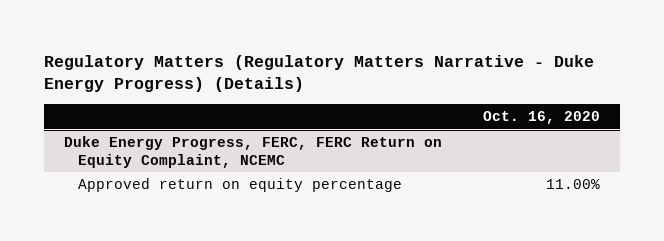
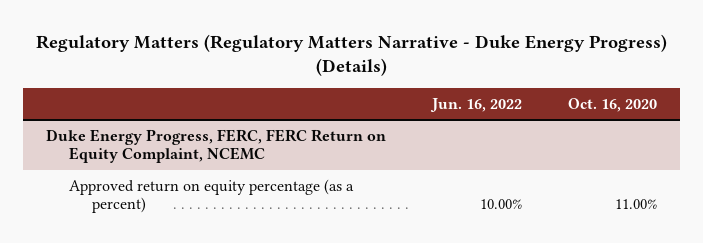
- | Oct. 16, 2020
+ | Jun. 16, 2022 | Oct. 16, 2020
@ Duke Energy Progress, FERC, FERC Return on Equity Complaint, NCEMC
- Approved return on equity percentage | 11.00%
+ Approved return on equity percentage (as a percent) | 10.00% | 11.00%

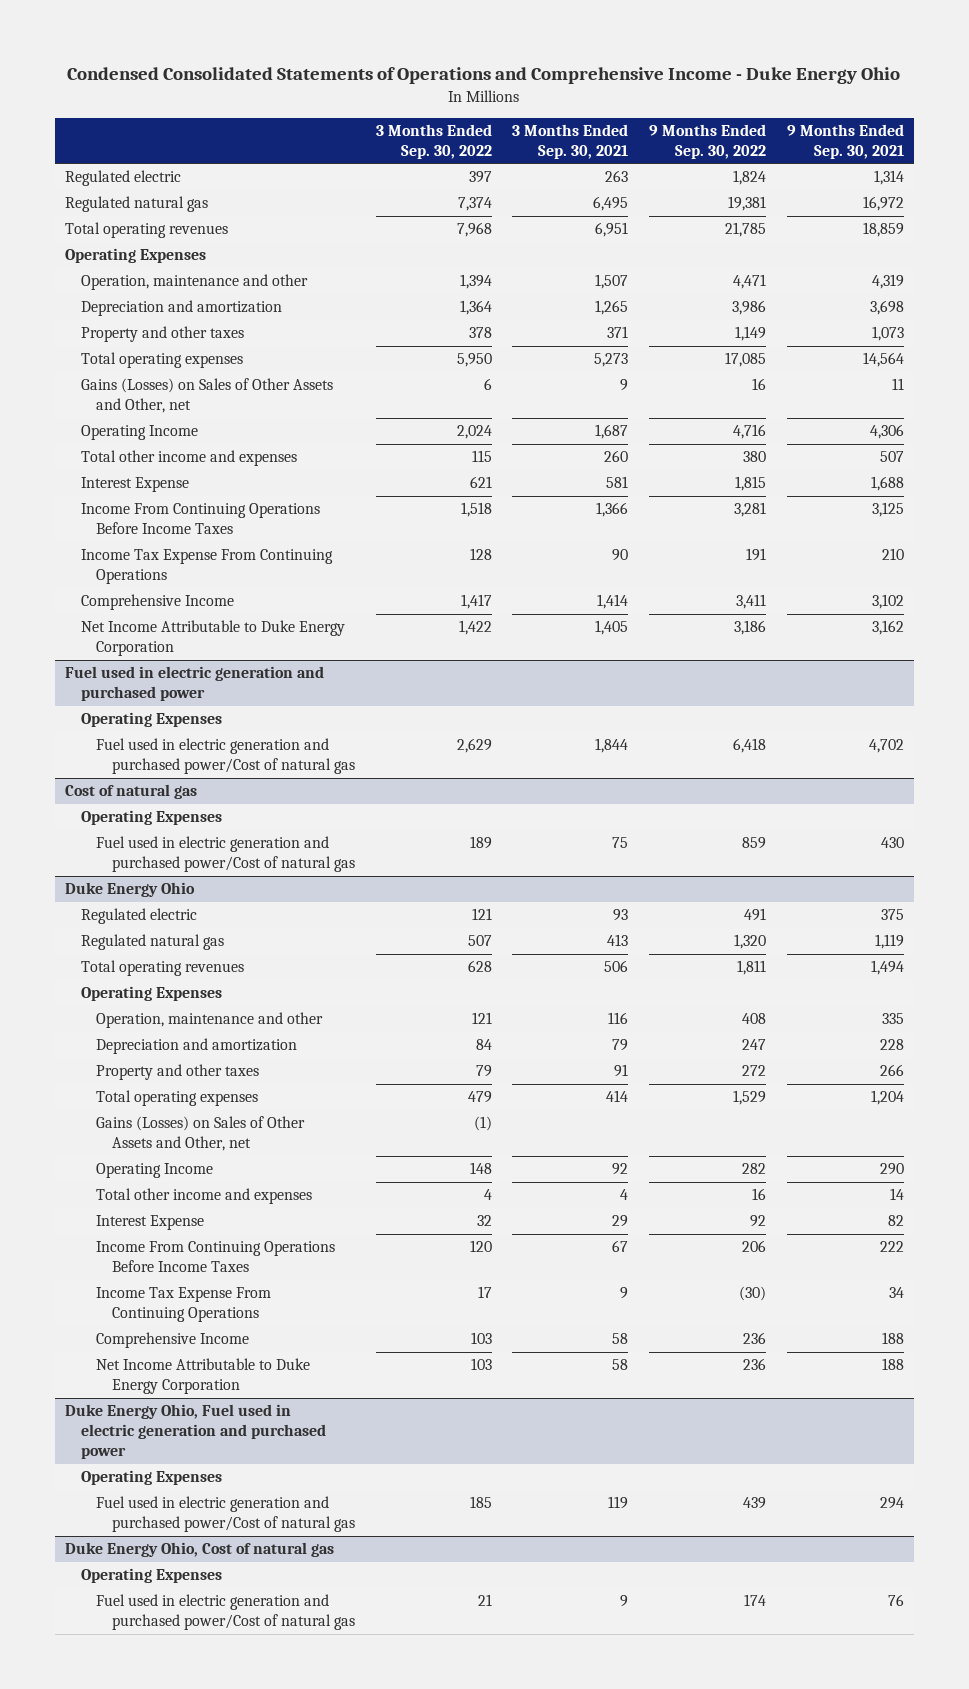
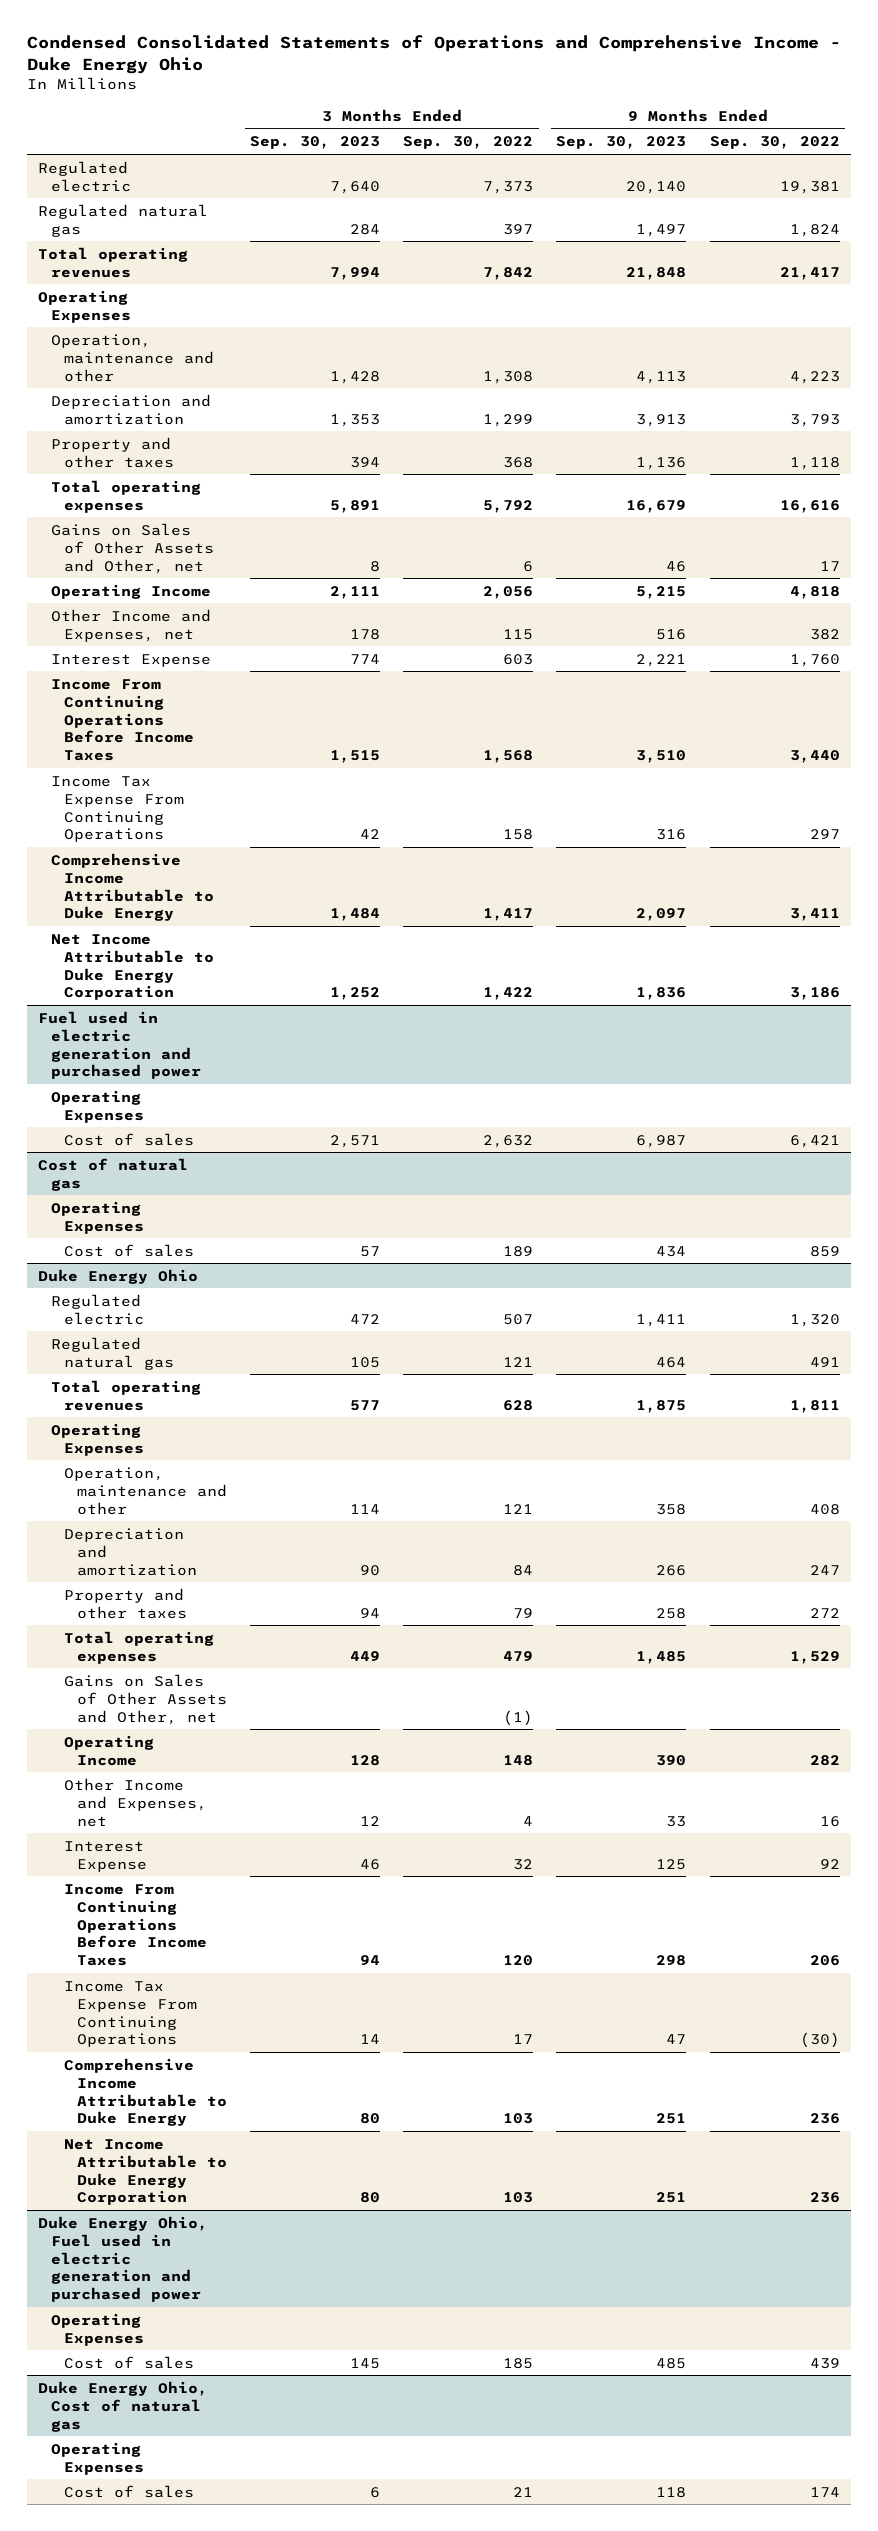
- | 3 Months Ended Sep. 30, 2022 | 3 Months Ended Sep. 30, 2021 | 9 Months Ended Sep. 30, 2022 | 9 Months Ended Sep. 30, 2021
+ | 3 Months Ended Sep. 30, 2023 | 3 Months Ended Sep. 30, 2022 | 9 Months Ended Sep. 30, 2023 | 9 Months Ended Sep. 30, 2022
- Regulated electric | 397 | 263 | 1,824 | 1,314
- Regulated natural gas | 7,374 | 6,495 | 19,381 | 16,972
- Total operating revenues | 7,968 | 6,951 | 21,785 | 18,859
+ Regulated electric | 7,640 | 7,373 | 20,140 | 19,381
+ Regulated natural gas | 284 | 397 | 1,497 | 1,824
+ Total operating revenues | 7,994 | 7,842 | 21,848 | 21,417
- Operation, maintenance and other | 1,394 | 1,507 | 4,471 | 4,319
- Depreciation and amortization | 1,364 | 1,265 | 3,986 | 3,698
- Property and other taxes | 378 | 371 | 1,149 | 1,073
- Total operating expenses | 5,950 | 5,273 | 17,085 | 14,564
- Gains (Losses) on Sales of Other Assets and Other, net | 6 | 9 | 16 | 11
- Operating Income | 2,024 | 1,687 | 4,716 | 4,306
- Total other income and expenses | 115 | 260 | 380 | 507
- Interest Expense | 621 | 581 | 1,815 | 1,688
- Income From Continuing Operations Before Income Taxes | 1,518 | 1,366 | 3,281 | 3,125
- Income Tax Expense From Continuing Operations | 128 | 90 | 191 | 210
- Comprehensive Income | 1,417 | 1,414 | 3,411 | 3,102
+ Operation, maintenance and other | 1,428 | 1,308 | 4,113 | 4,223
+ Depreciation and amortization | 1,353 | 1,299 | 3,913 | 3,793
+ Property and other taxes | 394 | 368 | 1,136 | 1,118
+ Total operating expenses | 5,891 | 5,792 | 16,679 | 16,616
+ Gains on Sales of Other Assets and Other, net | 8 | 6 | 46 | 17
+ Operating Income | 2,111 | 2,056 | 5,215 | 4,818
+ Other Income and Expenses, net | 178 | 115 | 516 | 382
+ Interest Expense | 774 | 603 | 2,221 | 1,760
+ Income From Continuing Operations Before Income Taxes | 1,515 | 1,568 | 3,510 | 3,440
+ Income Tax Expense From Continuing Operations | 42 | 158 | 316 | 297
+ Comprehensive Income Attributable to Duke Energy | 1,484 | 1,417 | 2,097 | 3,411
@ Fuel used in electric generation and purchased power
- Fuel used in electric generation and purchased power/Cost of natural gas | 2,629 | 1,844 | 6,418 | 4,702
+ Cost of sales | 2,571 | 2,632 | 6,987 | 6,421
@ Cost of natural gas
- Fuel used in electric generation and purchased power/Cost of natural gas | 189 | 75 | 859 | 430
+ Cost of sales | 57 | 189 | 434 | 859
@ Duke Energy Ohio
- Regulated electric | 121 | 93 | 491 | 375
- Regulated natural gas | 507 | 413 | 1,320 | 1,119
+ Regulated electric | 472 | 507 | 1,411 | 1,320
+ Regulated natural gas | 105 | 121 | 464 | 491
- Gains (Losses) on Sales of Other Assets and Other, net | (1) | | |
+ Gains on Sales of Other Assets and Other, net | | (1) | |
- Total other income and expenses | 4 | 4 | 16 | 14
+ Other Income and Expenses, net | 12 | 4 | 33 | 16
- Comprehensive Income | 103 | 58 | 236 | 188
+ Comprehensive Income Attributable to Duke Energy | 80 | 103 | 251 | 236
@ Duke Energy Ohio, Fuel used in electric generation and purchased power
- Fuel used in electric generation and purchased power/Cost of natural gas | 185 | 119 | 439 | 294
+ Cost of sales | 145 | 185 | 485 | 439
@ Duke Energy Ohio, Cost of natural gas
- Fuel used in electric generation and purchased power/Cost of natural gas | 21 | 9 | 174 | 76
+ Cost of sales | 6 | 21 | 118 | 174

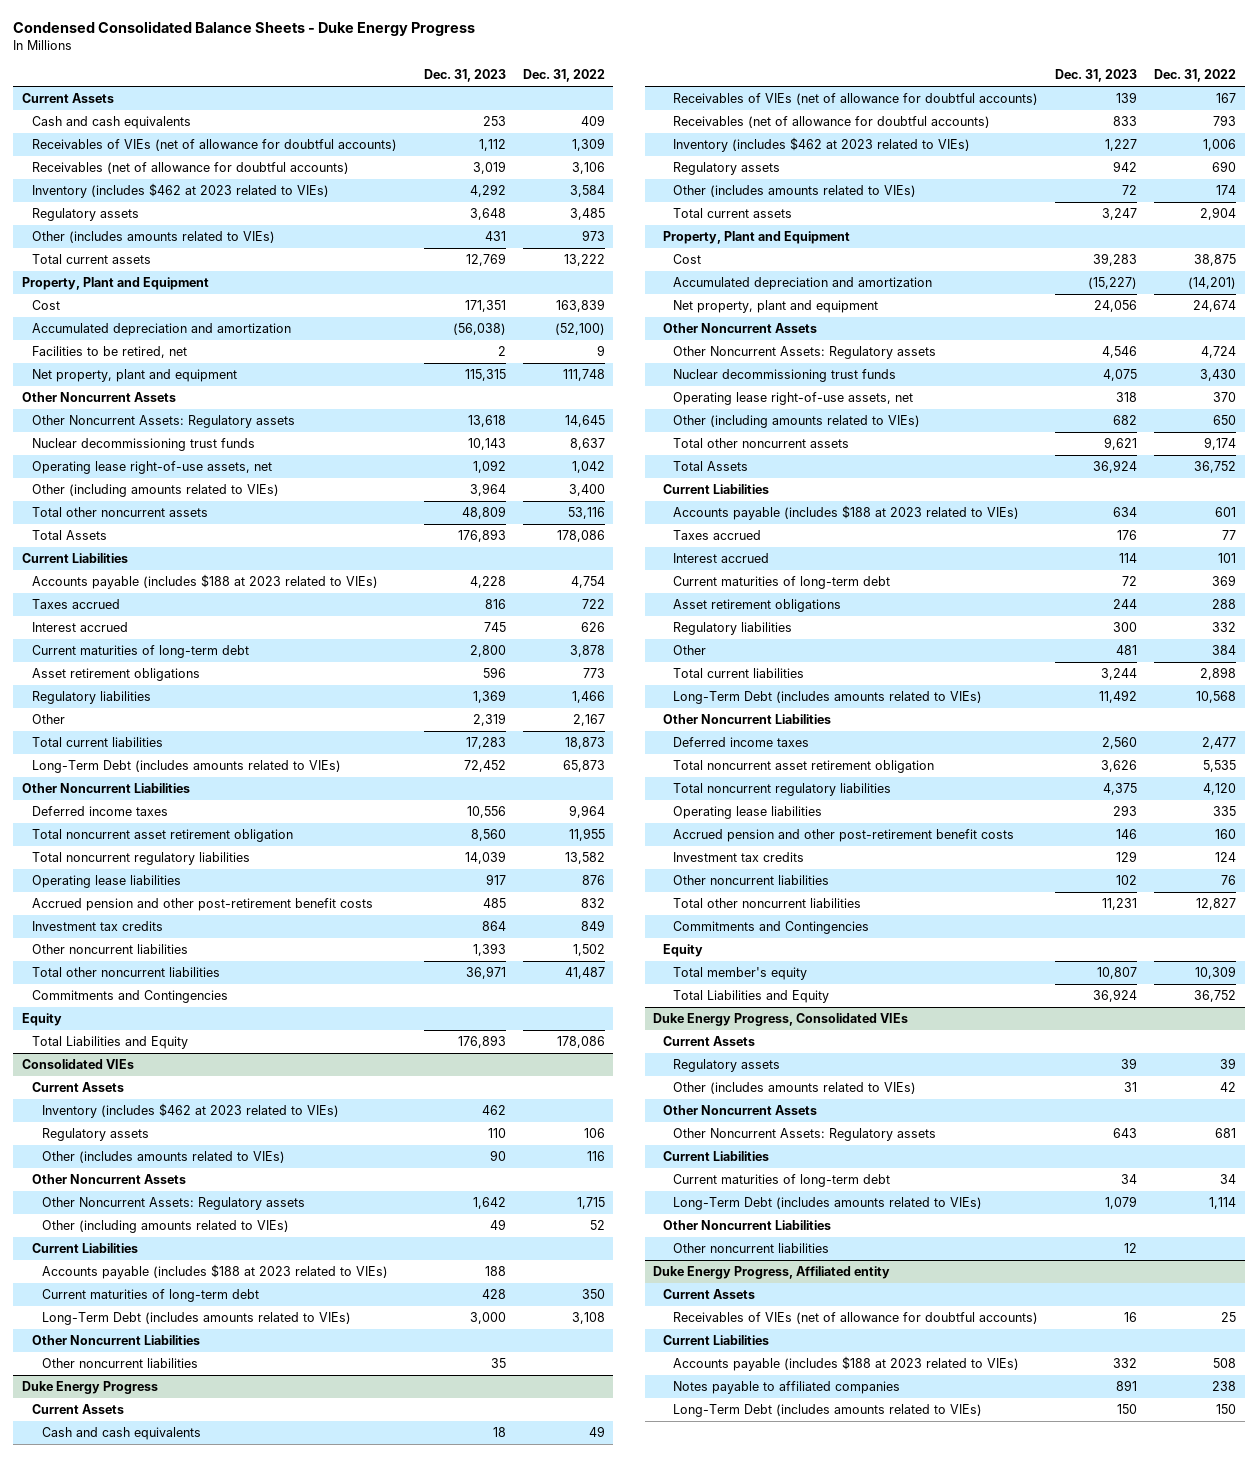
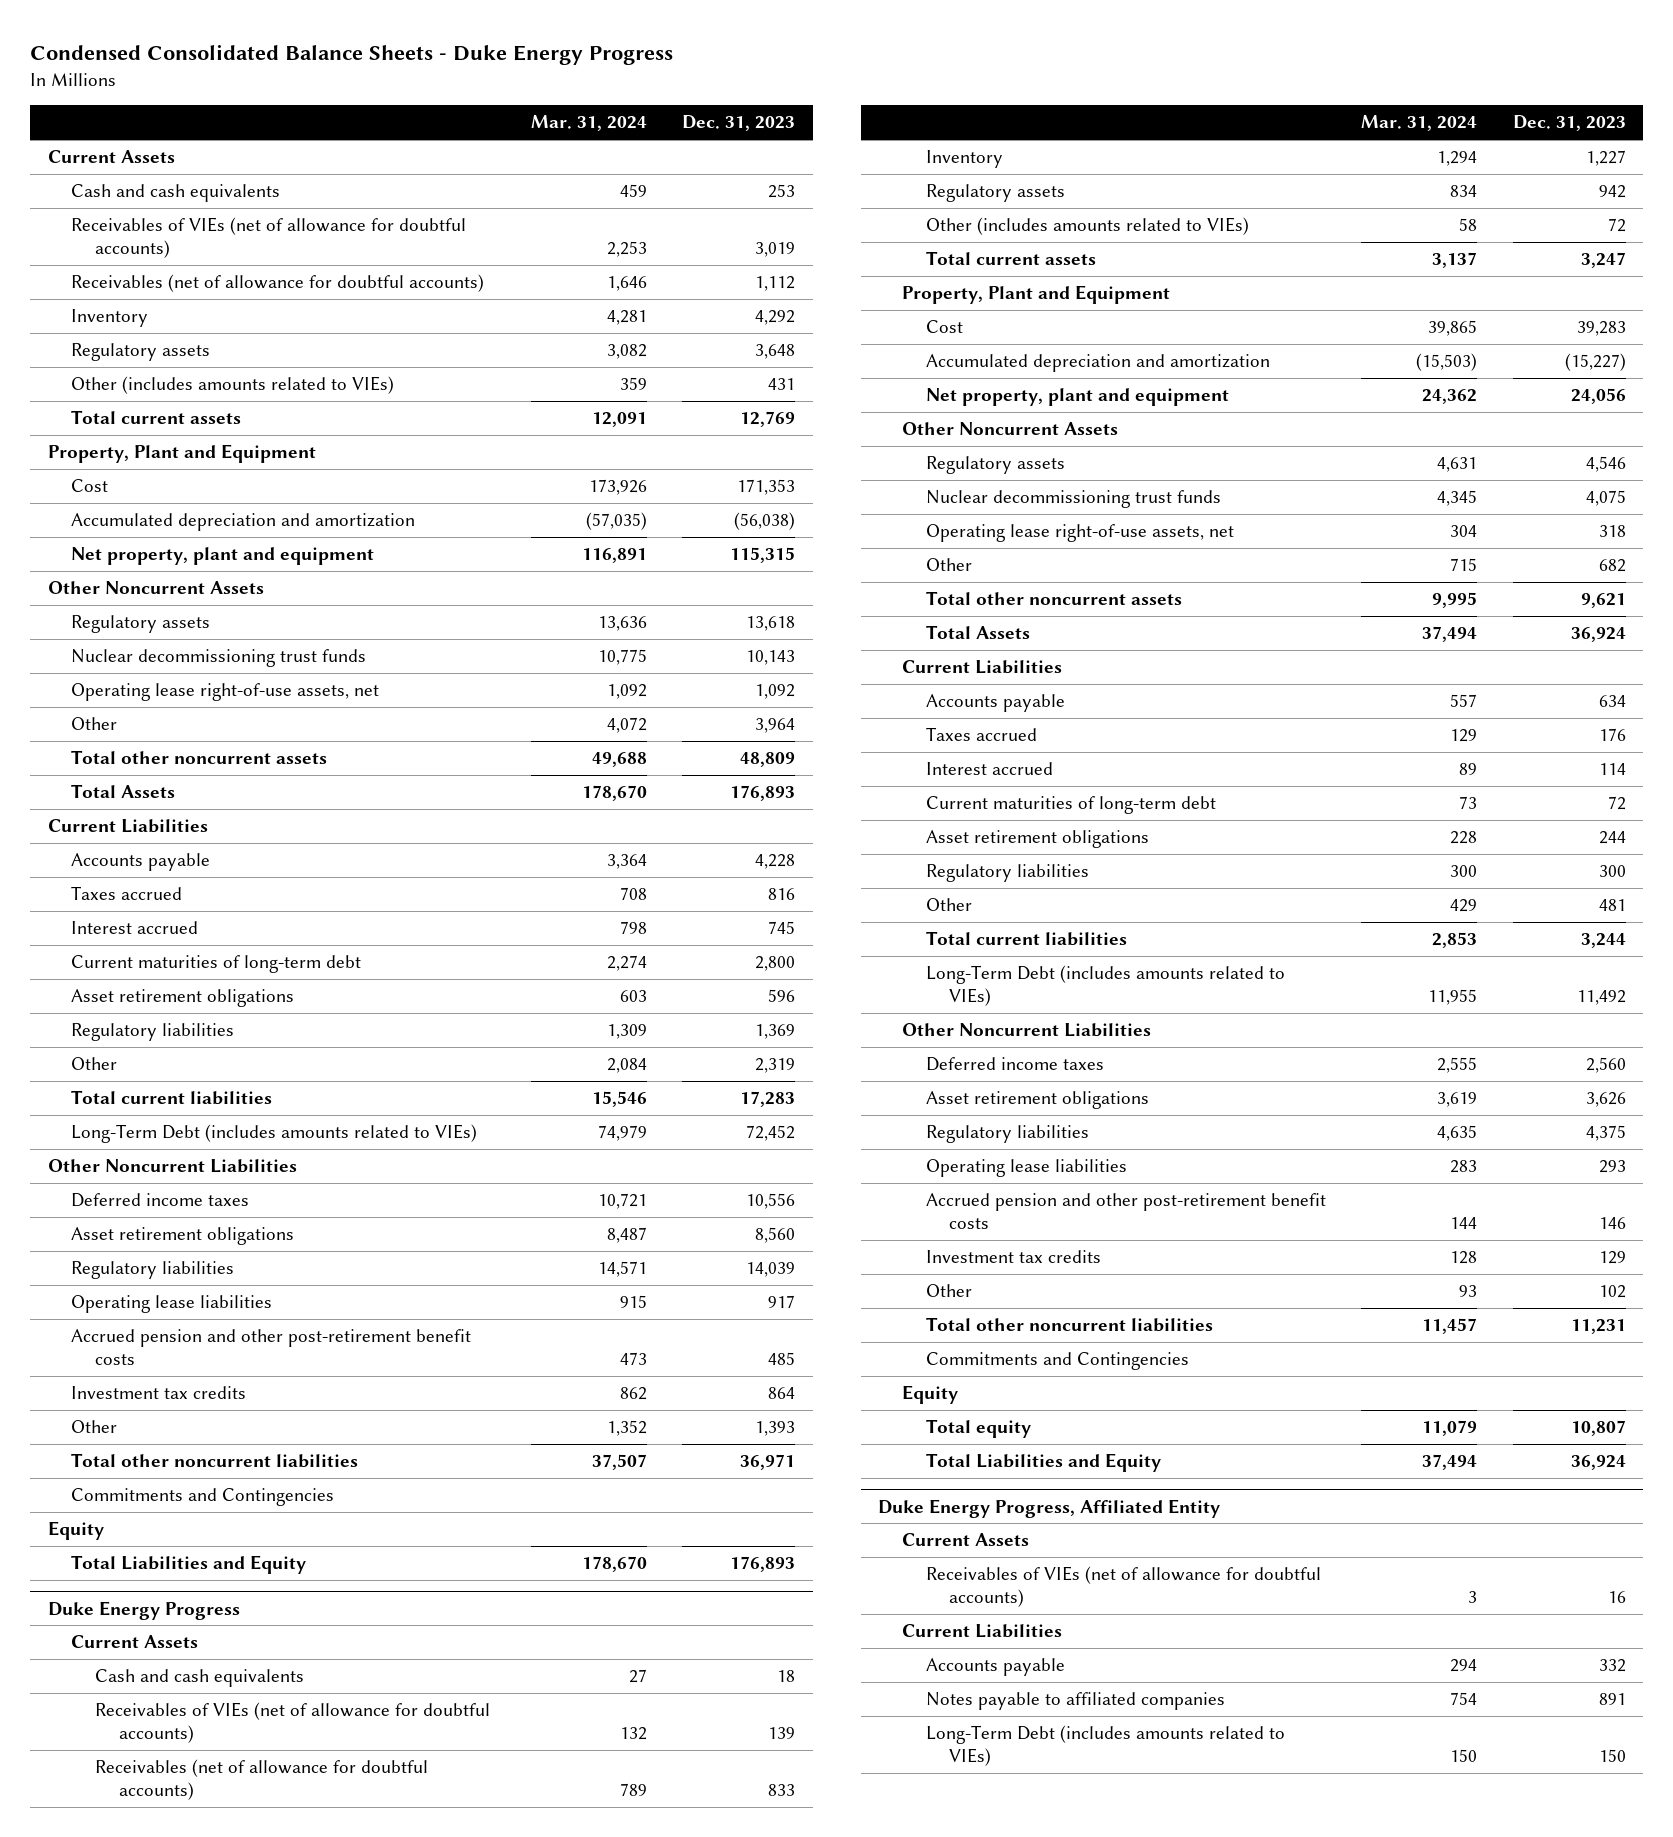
- | Dec. 31, 2023 | Dec. 31, 2022
+ | Mar. 31, 2024 | Dec. 31, 2023
- Receivables of VIEs (net of allowance for doubtful accounts) | 1,112 | 1,309
- Receivables (net of allowance for doubtful accounts) | 3,019 | 3,106
- Inventory (includes $462 at 2023 related to VIEs) | 4,292 | 3,584
+ Receivables of VIEs (net of allowance for doubtful accounts) | 2,253 | 3,019
+ Receivables (net of allowance for doubtful accounts) | 1,646 | 1,112
+ Inventory | 4,281 | 4,292
- Cost | 171,351 | 163,839
+ Cost | 173,926 | 171,353
- Facilities to be retired, net | 2 | 9
- Other Noncurrent Assets: Regulatory assets | 13,618 | 14,645
+ Regulatory assets | 13,636 | 13,618
- Other (including amounts related to VIEs) | 3,964 | 3,400
+ Other | 4,072 | 3,964
- Accounts payable (includes $188 at 2023 related to VIEs) | 4,228 | 4,754
+ Accounts payable | 3,364 | 4,228
- Total noncurrent asset retirement obligation | 8,560 | 11,955
- Total noncurrent regulatory liabilities | 14,039 | 13,582
+ Asset retirement obligations | 8,487 | 8,560
+ Regulatory liabilities | 14,571 | 14,039
- Other noncurrent liabilities | 1,393 | 1,502
+ Other | 1,352 | 1,393
- Consolidated VIEs
- Current Assets
- Inventory (includes $462 at 2023 related to VIEs) | 462 |
- Regulatory assets | 110 | 106
- Other (includes amounts related to VIEs) | 90 | 116
- Other Noncurrent Assets
- Other Noncurrent Assets: Regulatory assets | 1,642 | 1,715
- Other (including amounts related to VIEs) | 49 | 52
- Current Liabilities
- Accounts payable (includes $188 at 2023 related to VIEs) | 188 |
- Current maturities of long-term debt | 428 | 350
- Long-Term Debt (includes amounts related to VIEs) | 3,000 | 3,108
- Other Noncurrent Liabilities
- Other noncurrent liabilities | 35 |
@ Duke Energy Progress
- Inventory (includes $462 at 2023 related to VIEs) | 1,227 | 1,006
+ Inventory | 1,294 | 1,227
- Other Noncurrent Assets: Regulatory assets | 4,546 | 4,724
+ Regulatory assets | 4,631 | 4,546
- Other (including amounts related to VIEs) | 682 | 650
+ Other | 715 | 682
- Accounts payable (includes $188 at 2023 related to VIEs) | 634 | 601
+ Accounts payable | 557 | 634
- Total noncurrent asset retirement obligation | 3,626 | 5,535
- Total noncurrent regulatory liabilities | 4,375 | 4,120
+ Asset retirement obligations | 3,619 | 3,626
+ Regulatory liabilities | 4,635 | 4,375
- Other noncurrent liabilities | 102 | 76
+ Other | 93 | 102
- Total member's equity | 10,807 | 10,309
+ Total equity | 11,079 | 10,807
- Duke Energy Progress, Consolidated VIEs
- Current Assets
- Regulatory assets | 39 | 39
- Other (includes amounts related to VIEs) | 31 | 42
- Other Noncurrent Assets
- Other Noncurrent Assets: Regulatory assets | 643 | 681
- Current Liabilities
- Current maturities of long-term debt | 34 | 34
- Long-Term Debt (includes amounts related to VIEs) | 1,079 | 1,114
- Other Noncurrent Liabilities
- Other noncurrent liabilities | 12 |
- Duke Energy Progress, Affiliated entity
+ Duke Energy Progress, Affiliated Entity
- Accounts payable (includes $188 at 2023 related to VIEs) | 332 | 508
+ Accounts payable | 294 | 332

